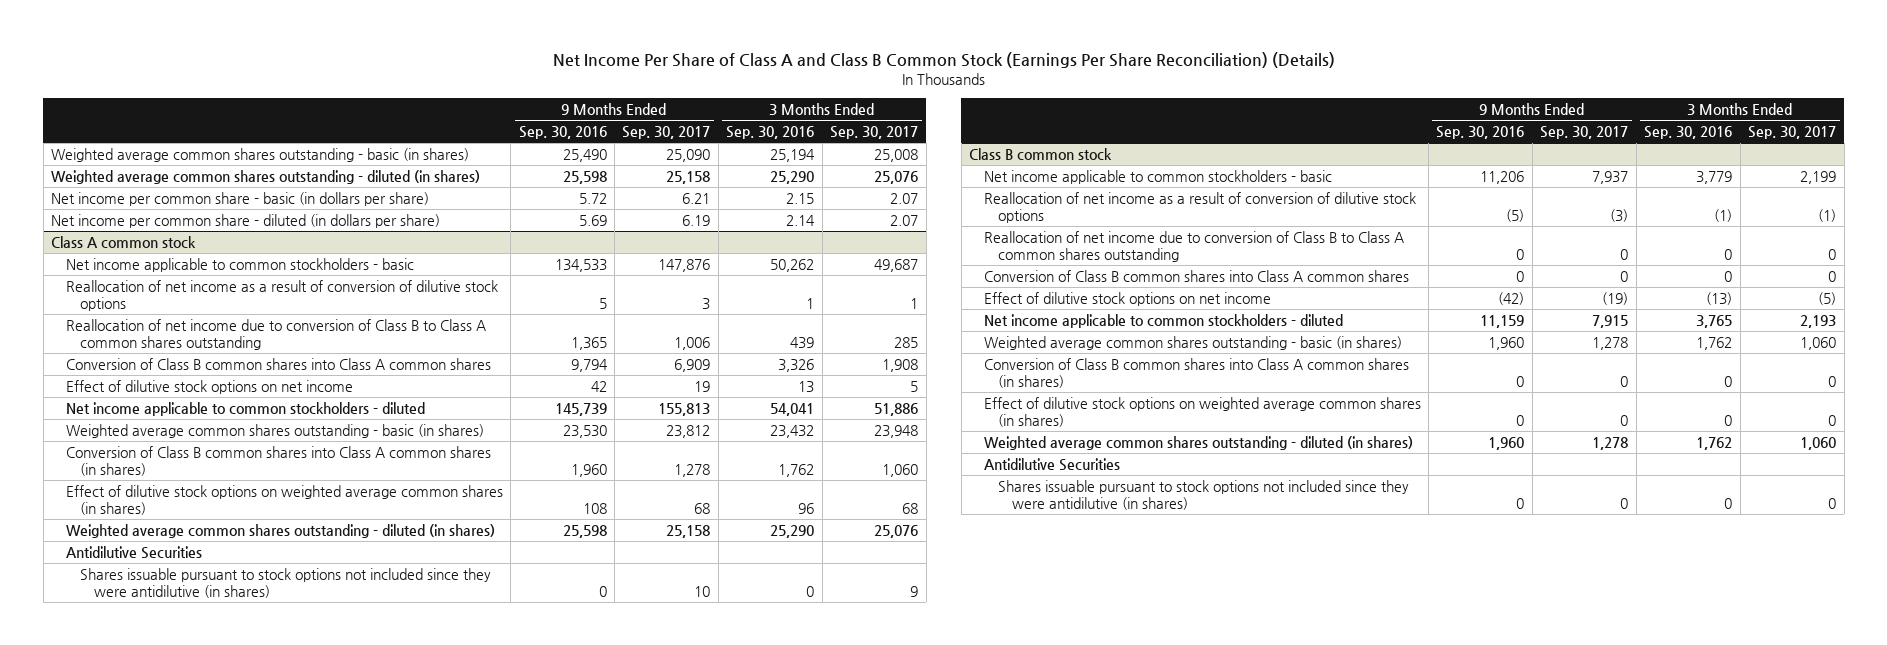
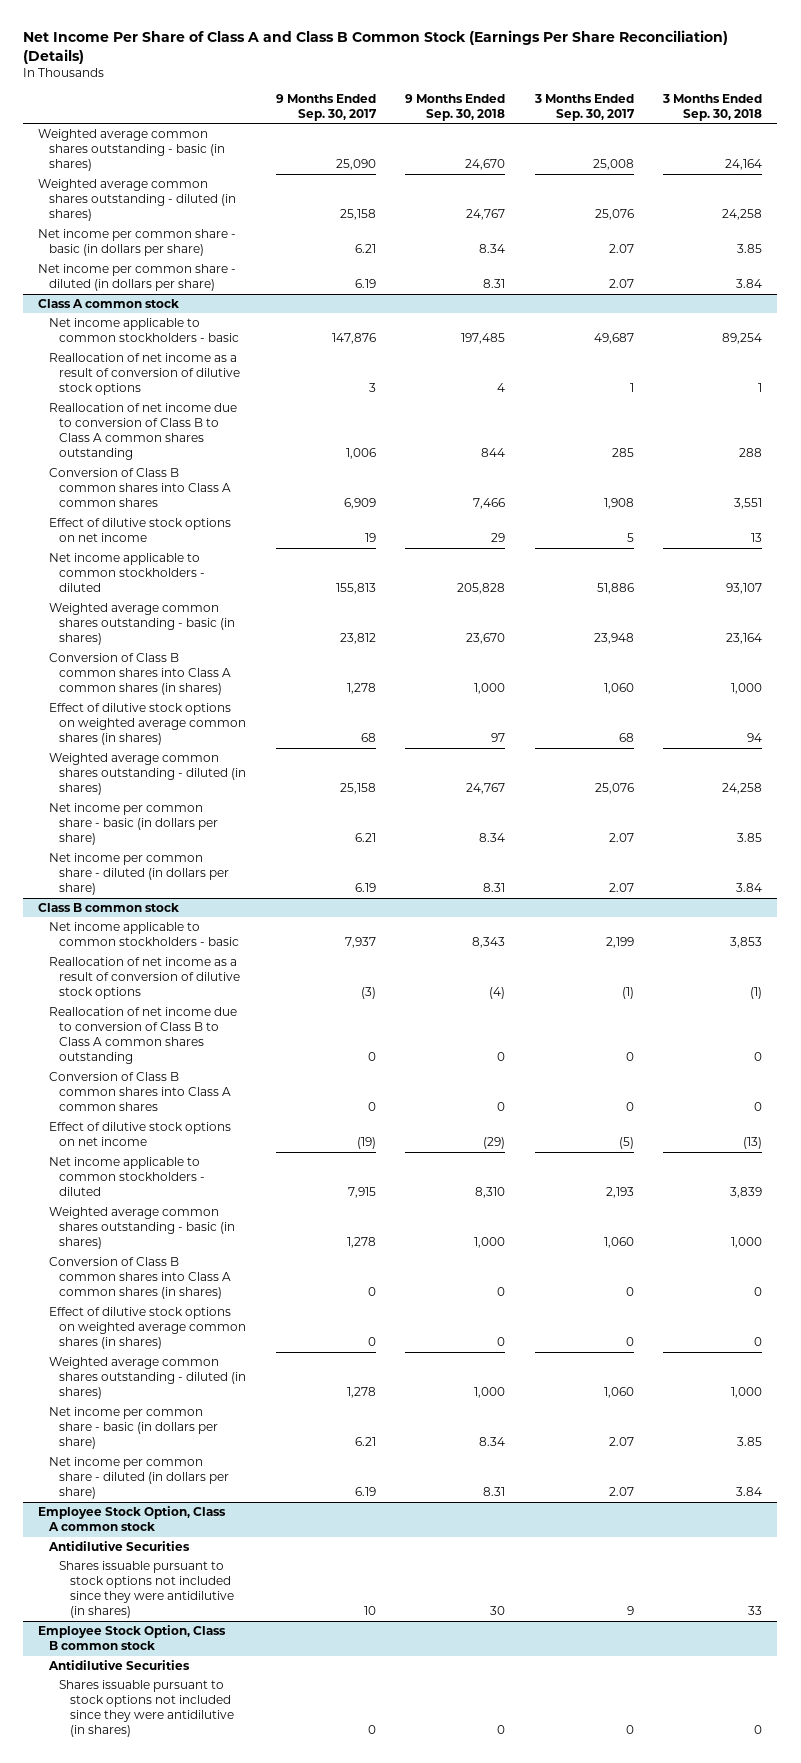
- | 9 Months Ended Sep. 30, 2016 | 9 Months Ended Sep. 30, 2017 | 3 Months Ended Sep. 30, 2016 | 3 Months Ended Sep. 30, 2017
+ | 9 Months Ended Sep. 30, 2017 | 9 Months Ended Sep. 30, 2018 | 3 Months Ended Sep. 30, 2017 | 3 Months Ended Sep. 30, 2018
@ Class A common stock
- Antidilutive Securities
- Shares issuable pursuant to stock options not included since they were antidilutive (in shares) | 0 | 10 | 0 | 9
+ Net income per common share - basic (in dollars per share) | 6.21 | 8.34 | 2.07 | 3.85
+ Net income per common share - diluted (in dollars per share) | 6.19 | 8.31 | 2.07 | 3.84
@ Class B common stock
+ Net income per common share - basic (in dollars per share) | 6.21 | 8.34 | 2.07 | 3.85
+ Net income per common share - diluted (in dollars per share) | 6.19 | 8.31 | 2.07 | 3.84
+ Employee Stock Option, Class A common stock
+ Shares issuable pursuant to stock options not included since they were antidilutive (in shares) | 10 | 30 | 9 | 33
+ Employee Stock Option, Class B common stock
+ Antidilutive Securities

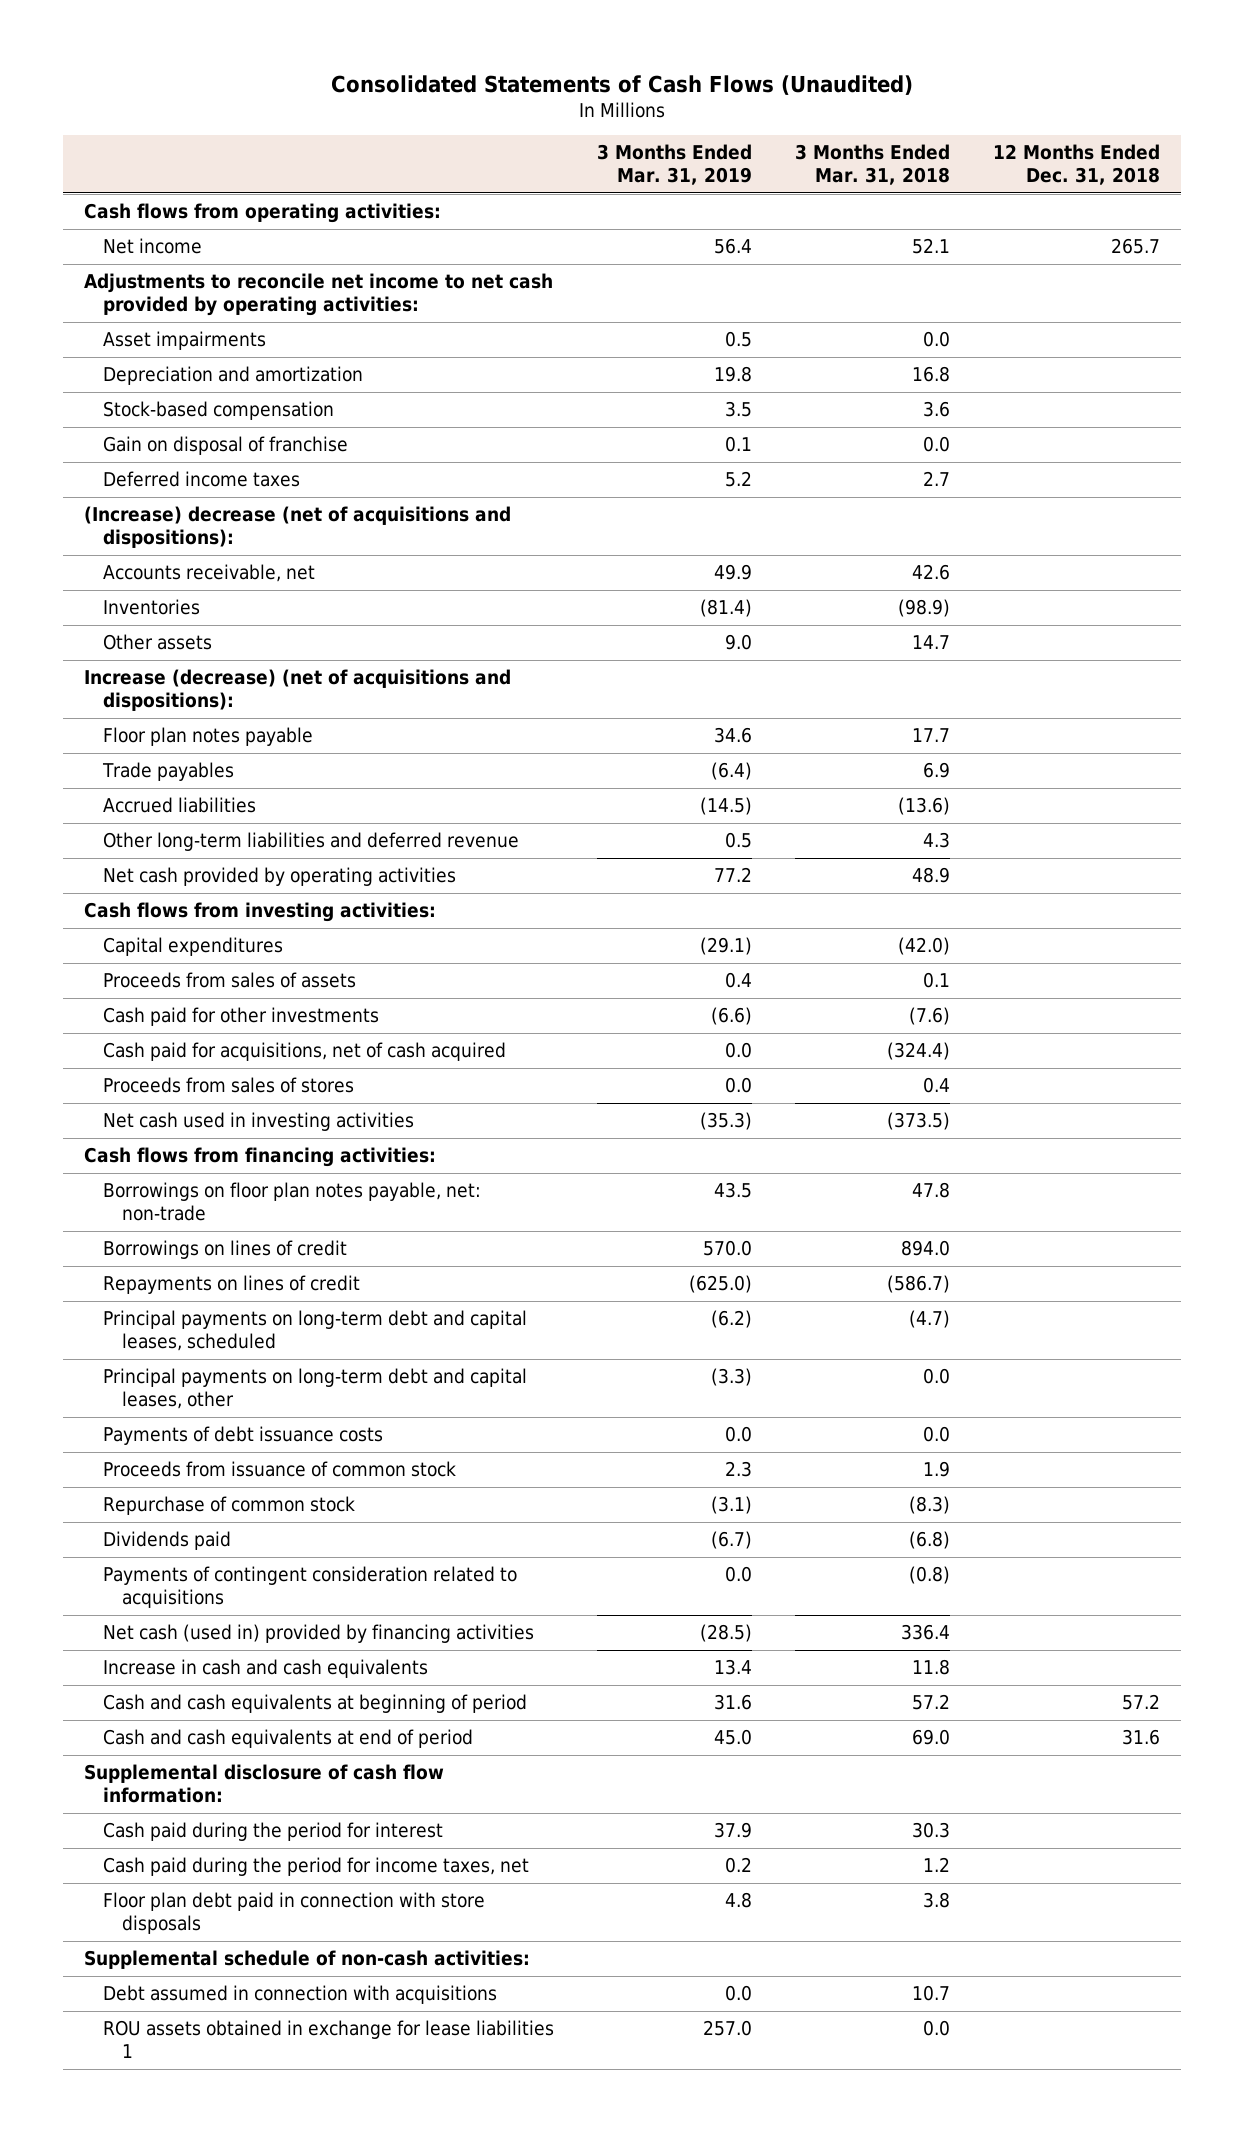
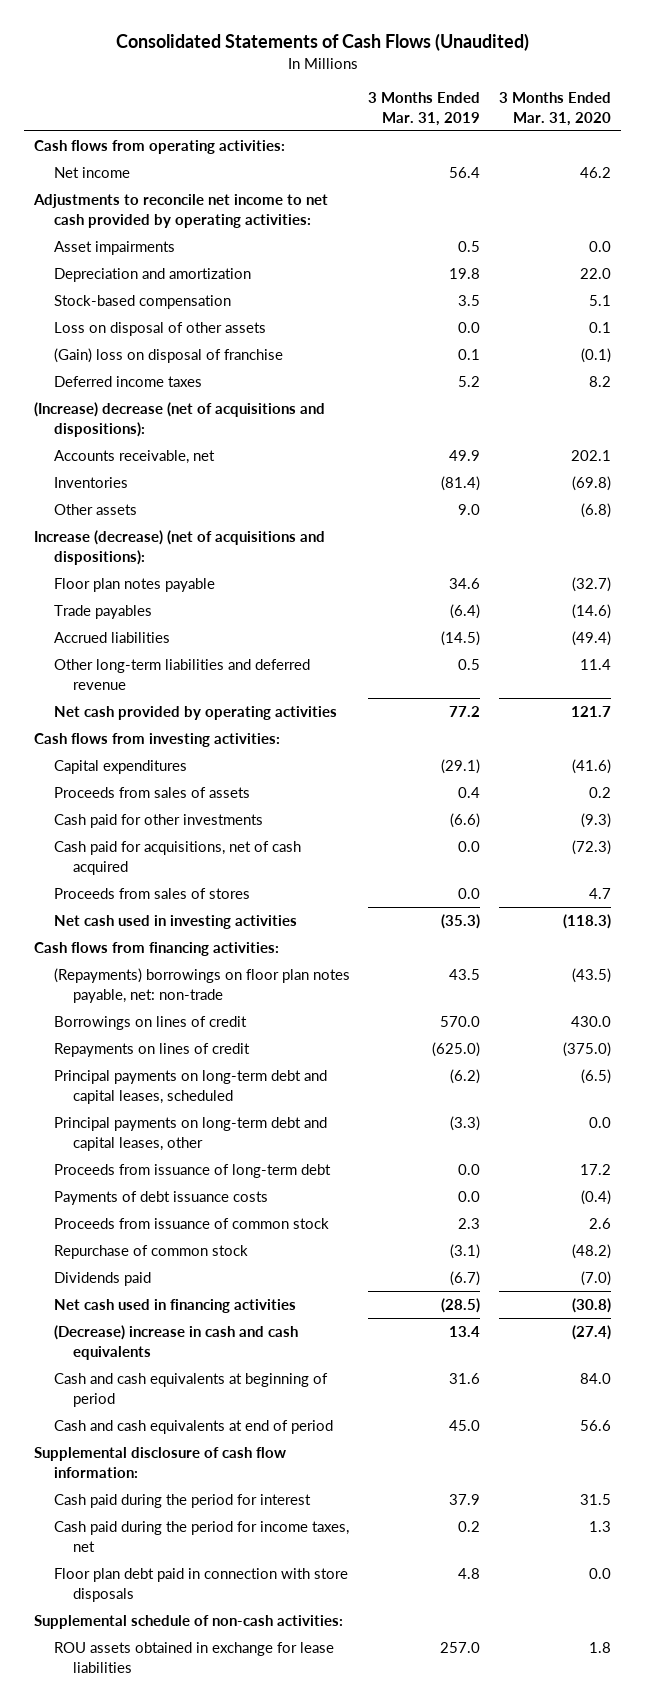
- | 3 Months Ended Mar. 31, 2019 | 3 Months Ended Mar. 31, 2018 | 12 Months Ended Dec. 31, 2018
+ | 3 Months Ended Mar. 31, 2019 | 3 Months Ended Mar. 31, 2020
- Gain on disposal of franchise | 0.1 | 0.0 |
+ Loss on disposal of other assets | 0.0 | 0.1
+ (Gain) loss on disposal of franchise | 0.1 | (0.1)
- Borrowings on floor plan notes payable, net: non-trade | 43.5 | 47.8 |
+ (Repayments) borrowings on floor plan notes payable, net: non-trade | 43.5 | (43.5)
+ Proceeds from issuance of long-term debt | 0.0 | 17.2
- Payments of contingent consideration related to acquisitions | 0.0 | (0.8) |
- Net cash (used in) provided by financing activities | (28.5) | 336.4 |
- Increase in cash and cash equivalents | 13.4 | 11.8 |
+ Net cash used in financing activities | (28.5) | (30.8)
+ (Decrease) increase in cash and cash equivalents | 13.4 | (27.4)
- Debt assumed in connection with acquisitions | 0.0 | 10.7 |
- ROU assets obtained in exchange for lease liabilities 1 | 257.0 | 0.0 |
+ ROU assets obtained in exchange for lease liabilities | 257.0 | 1.8

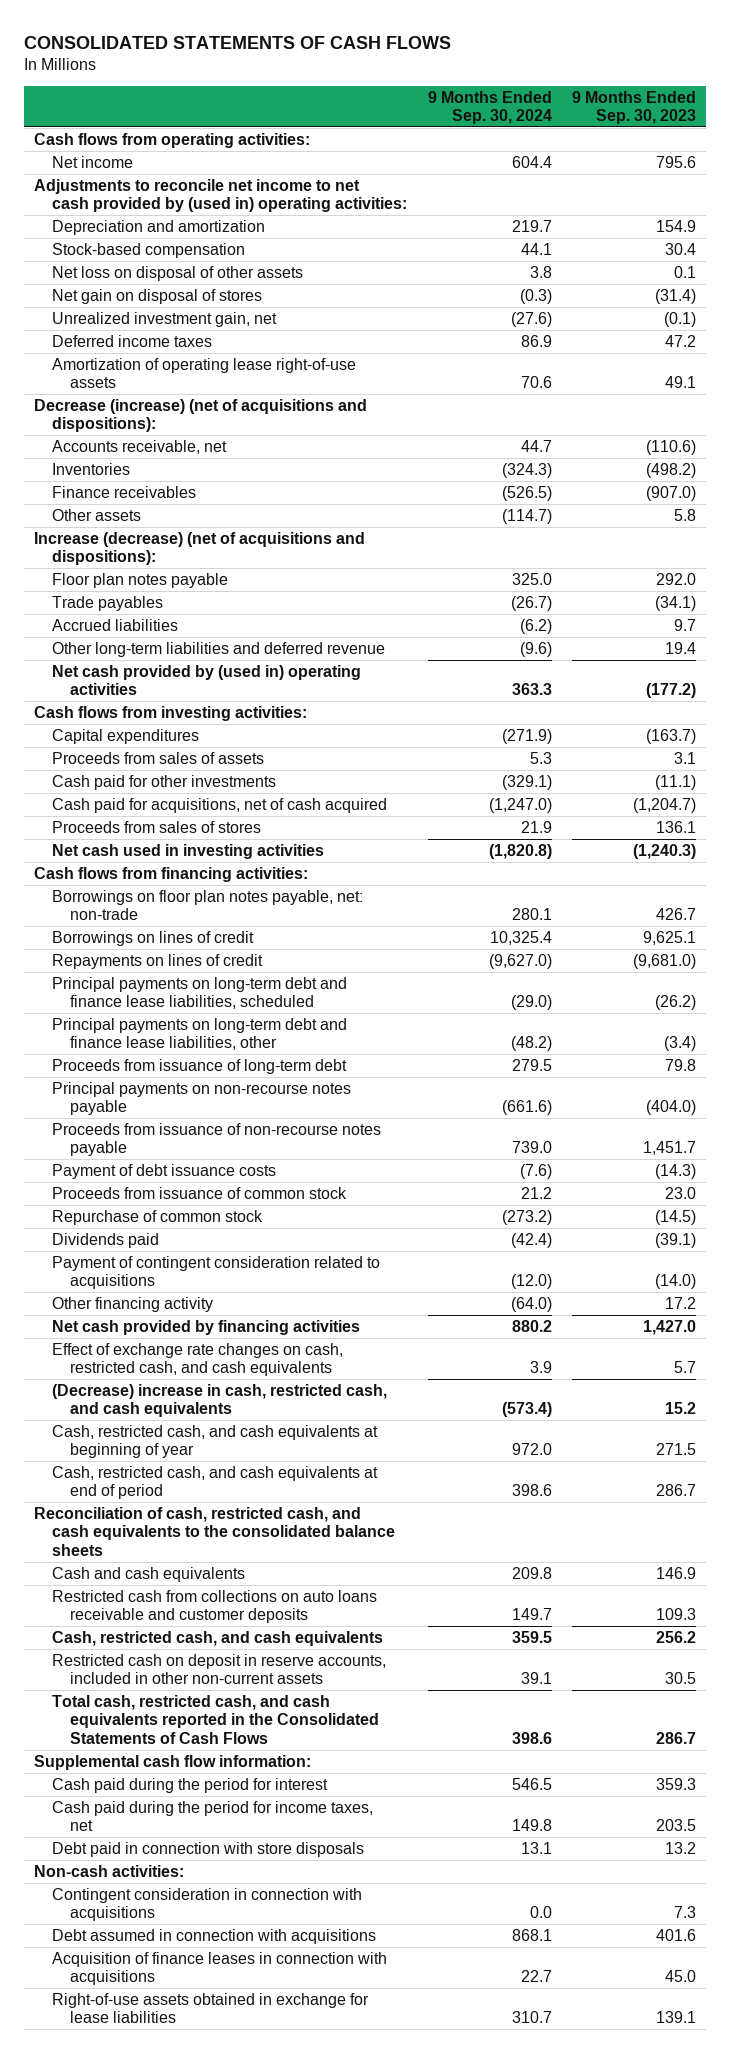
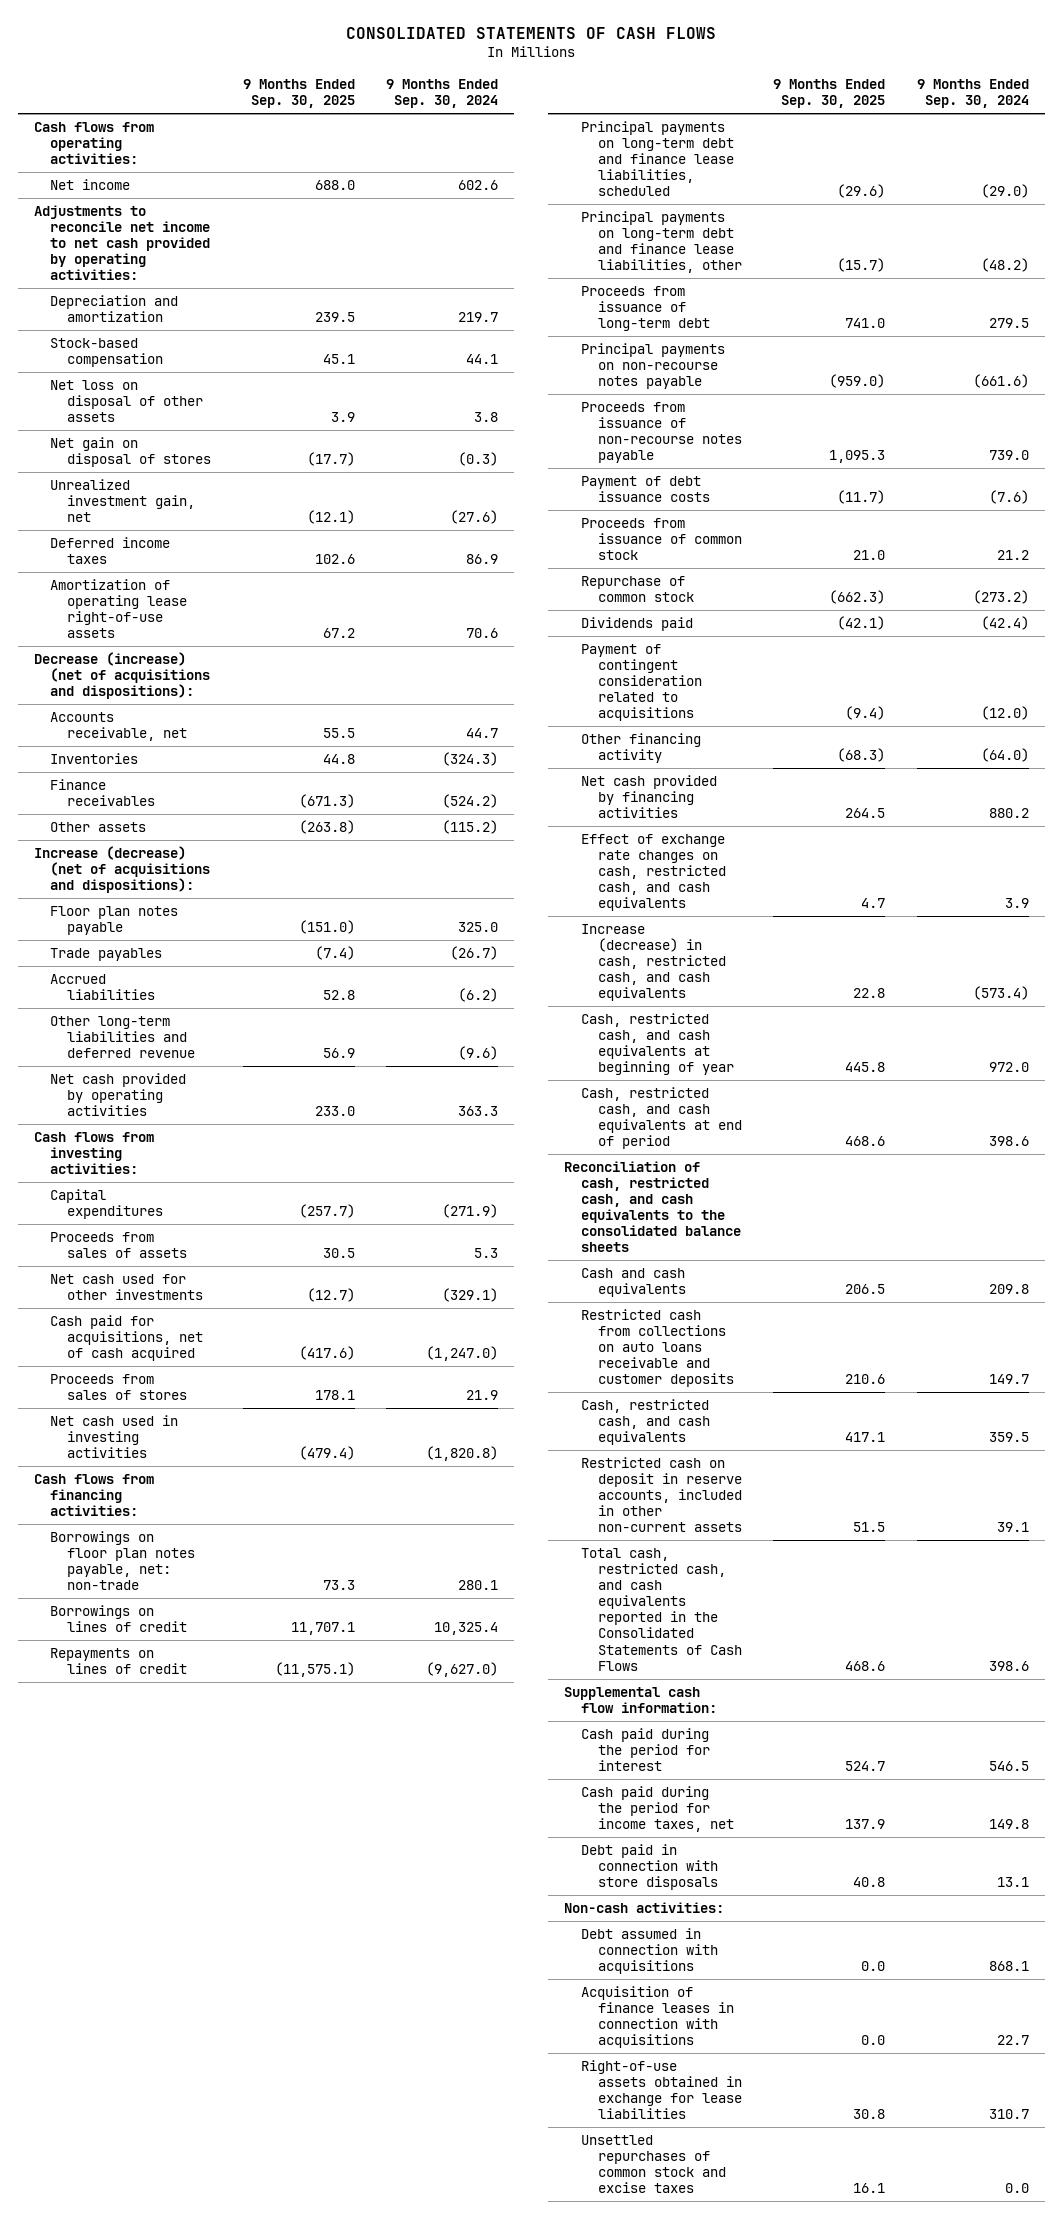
- | 9 Months Ended Sep. 30, 2024 | 9 Months Ended Sep. 30, 2023
+ | 9 Months Ended Sep. 30, 2025 | 9 Months Ended Sep. 30, 2024
- Net income | 604.4 | 795.6
- Adjustments to reconcile net income to net cash provided by (used in) operating activities:
+ Net income | 688.0 | 602.6
+ Adjustments to reconcile net income to net cash provided by operating activities:
- Finance receivables | (526.5) | (907.0)
- Other assets | (114.7) | 5.8
+ Finance receivables | (671.3) | (524.2)
+ Other assets | (263.8) | (115.2)
- Net cash provided by (used in) operating activities | 363.3 | (177.2)
+ Net cash provided by operating activities | 233.0 | 363.3
- Cash paid for other investments | (329.1) | (11.1)
+ Net cash used for other investments | (12.7) | (329.1)
- (Decrease) increase in cash, restricted cash, and cash equivalents | (573.4) | 15.2
+ Increase (decrease) in cash, restricted cash, and cash equivalents | 22.8 | (573.4)
- Contingent consideration in connection with acquisitions | 0.0 | 7.3
+ Unsettled repurchases of common stock and excise taxes | 16.1 | 0.0

